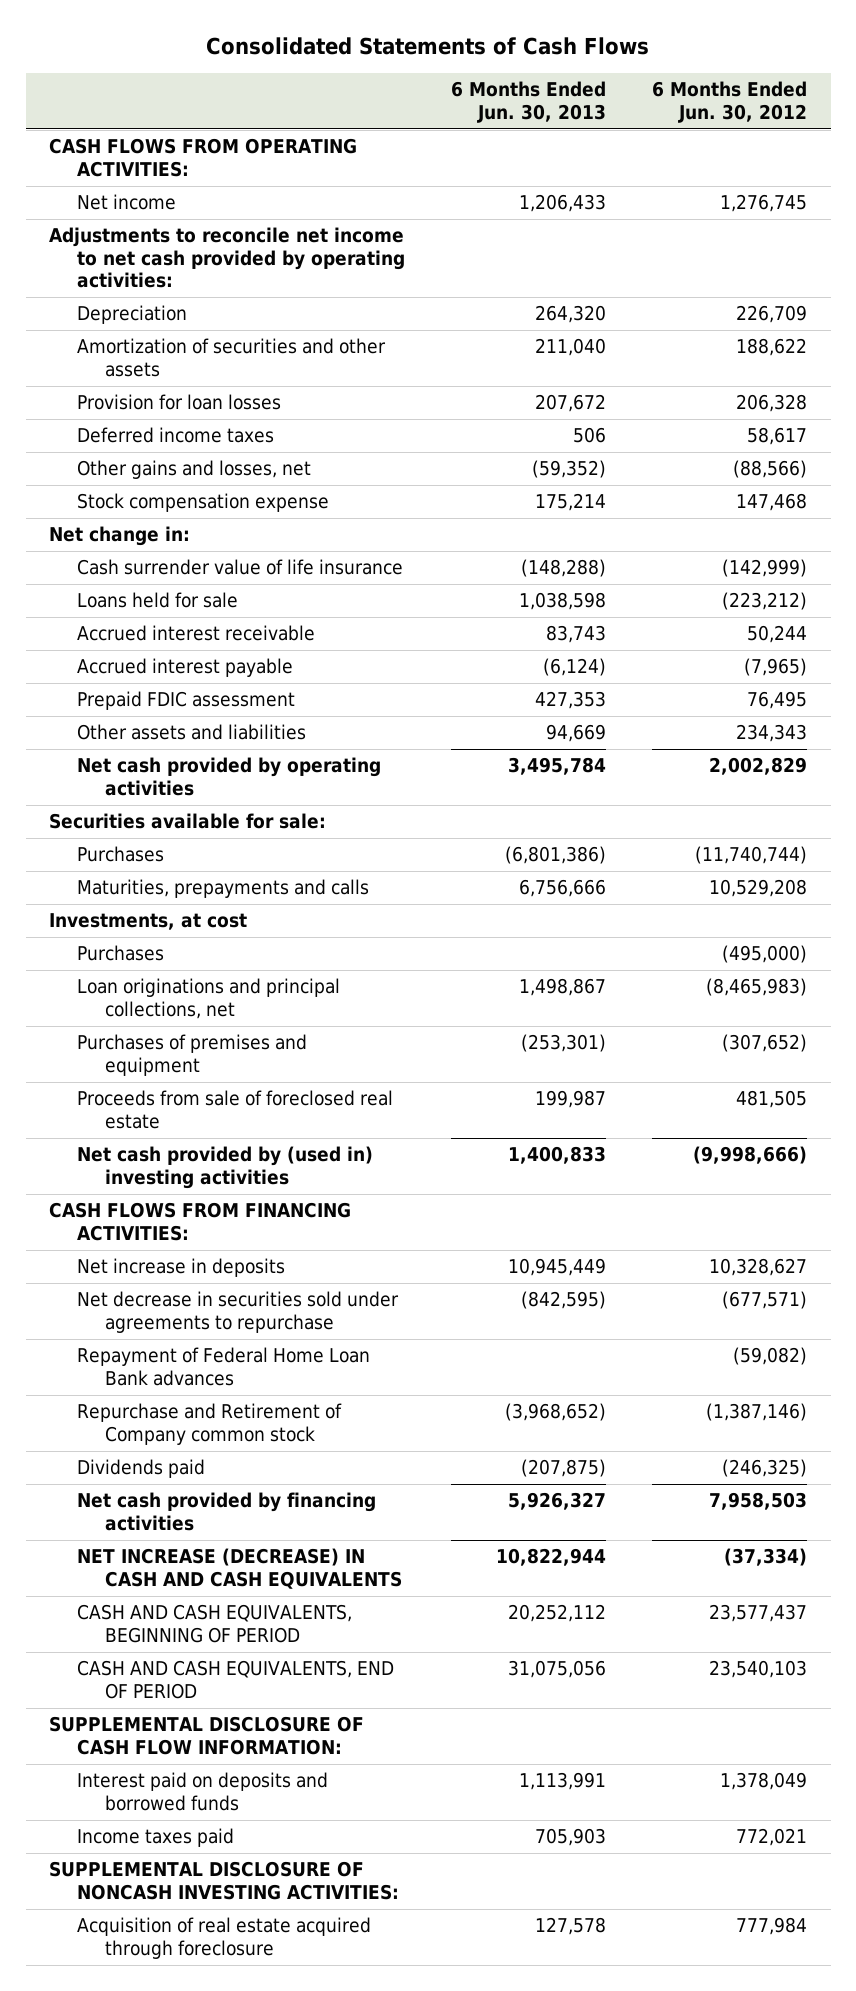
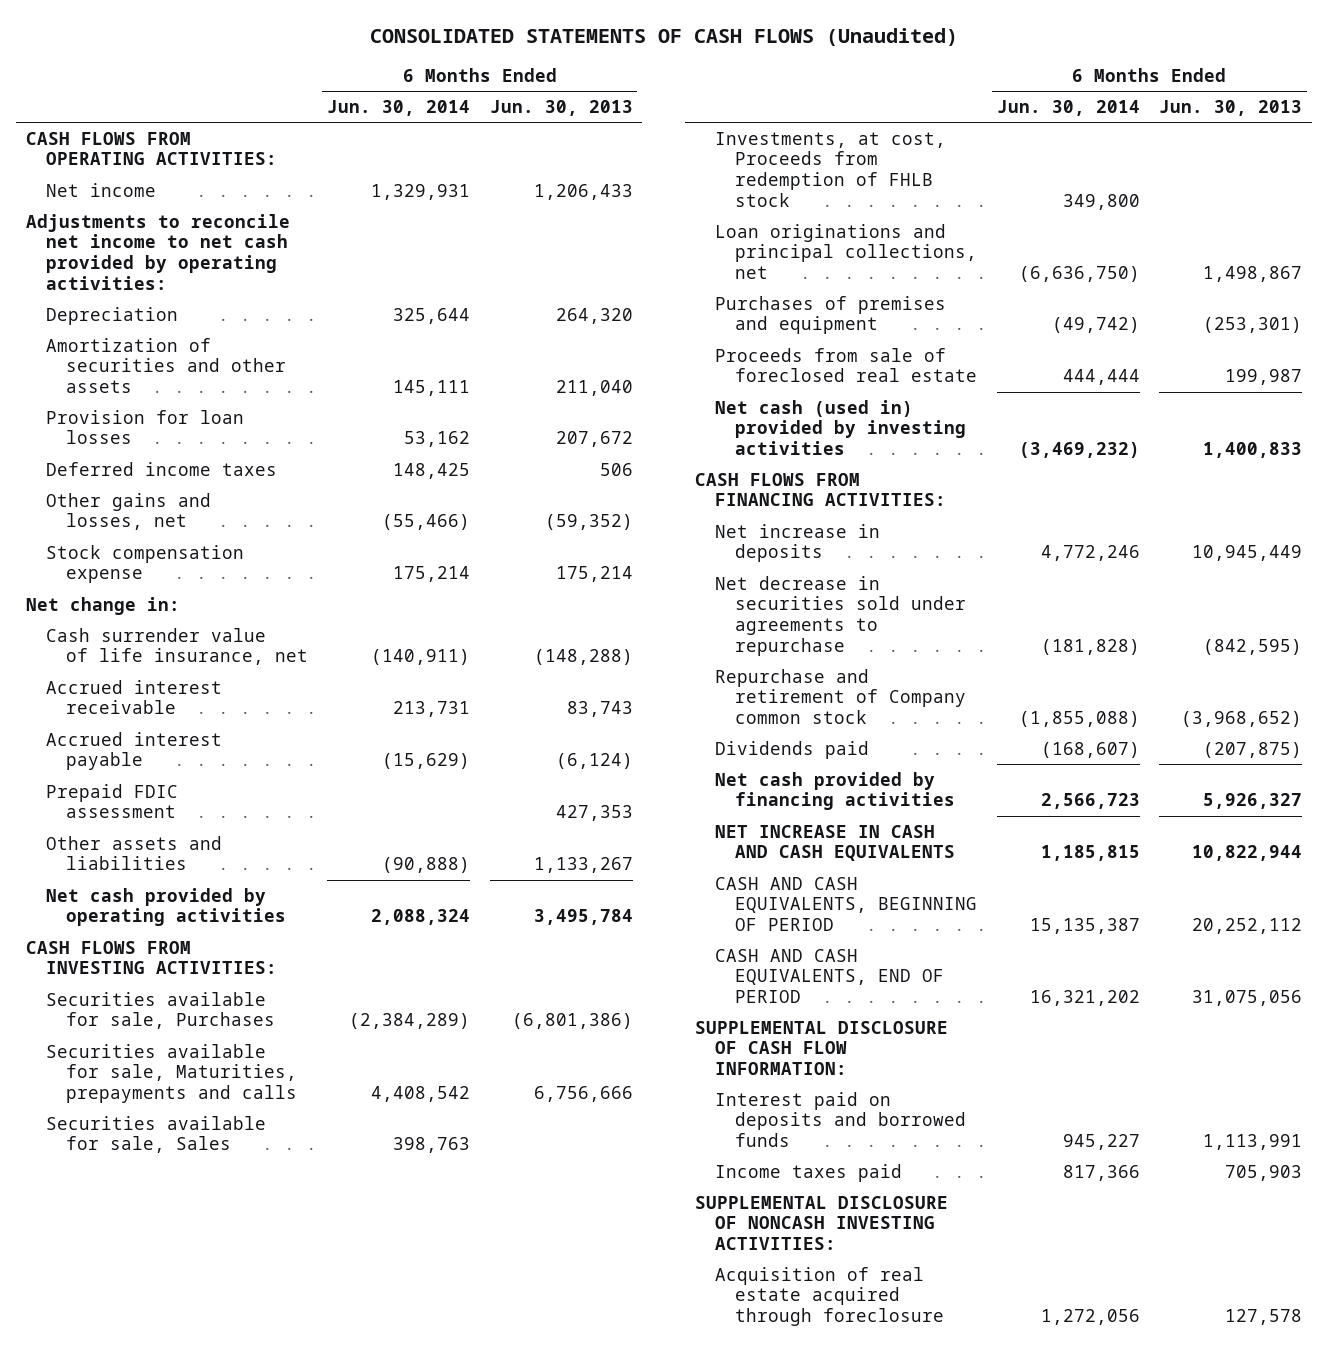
- Consolidated Statements of Cash Flows
+ CONSOLIDATED STATEMENTS OF CASH FLOWS (Unaudited)
- | 6 Months Ended Jun. 30, 2013 | 6 Months Ended Jun. 30, 2012
+ | 6 Months Ended Jun. 30, 2014 | 6 Months Ended Jun. 30, 2013
- Cash surrender value of life insurance | (148,288) | (142,999)
- Loans held for sale | 1,038,598 | (223,212)
+ Cash surrender value of life insurance, net | (140,911) | (148,288)
- Other assets and liabilities | 94,669 | 234,343
+ Other assets and liabilities | (90,888) | 1,133,267
- Securities available for sale:
- Purchases | (6,801,386) | (11,740,744)
- Maturities, prepayments and calls | 6,756,666 | 10,529,208
- Investments, at cost
- Purchases | | (495,000)
+ CASH FLOWS FROM INVESTING ACTIVITIES:
+ Securities available for sale, Purchases | (2,384,289) | (6,801,386)
+ Securities available for sale, Maturities, prepayments and calls | 4,408,542 | 6,756,666
+ Securities available for sale, Sales | 398,763 |
+ Investments, at cost, Proceeds from redemption of FHLB stock | 349,800 |
- Net cash provided by (used in) investing activities | 1,400,833 | (9,998,666)
+ Net cash (used in) provided by investing activities | (3,469,232) | 1,400,833
- Repayment of Federal Home Loan Bank advances | | (59,082)
- Repurchase and Retirement of Company common stock | (3,968,652) | (1,387,146)
+ Repurchase and retirement of Company common stock | (1,855,088) | (3,968,652)
- NET INCREASE (DECREASE) IN CASH AND CASH EQUIVALENTS | 10,822,944 | (37,334)
+ NET INCREASE IN CASH AND CASH EQUIVALENTS | 1,185,815 | 10,822,944

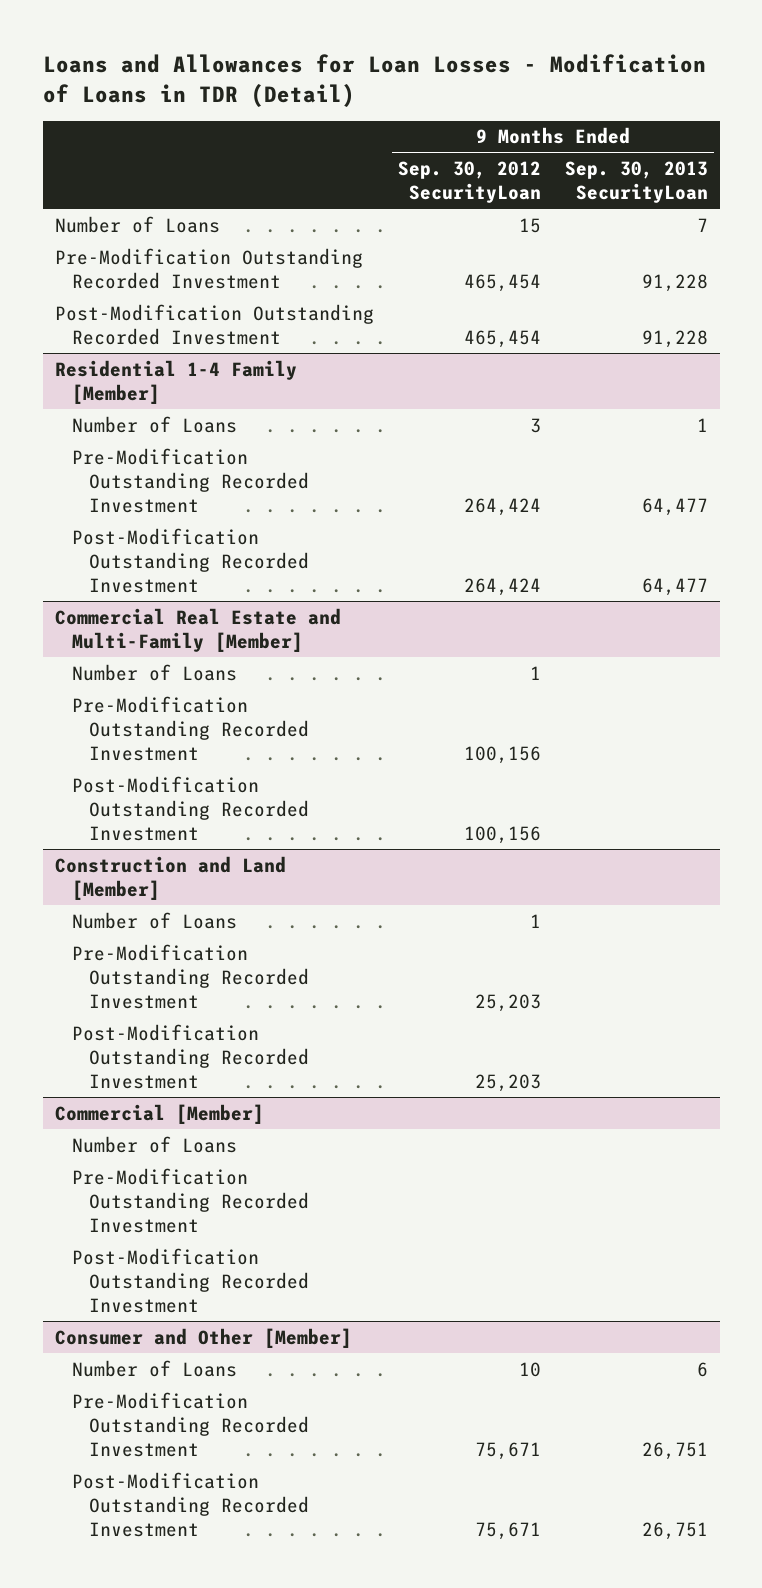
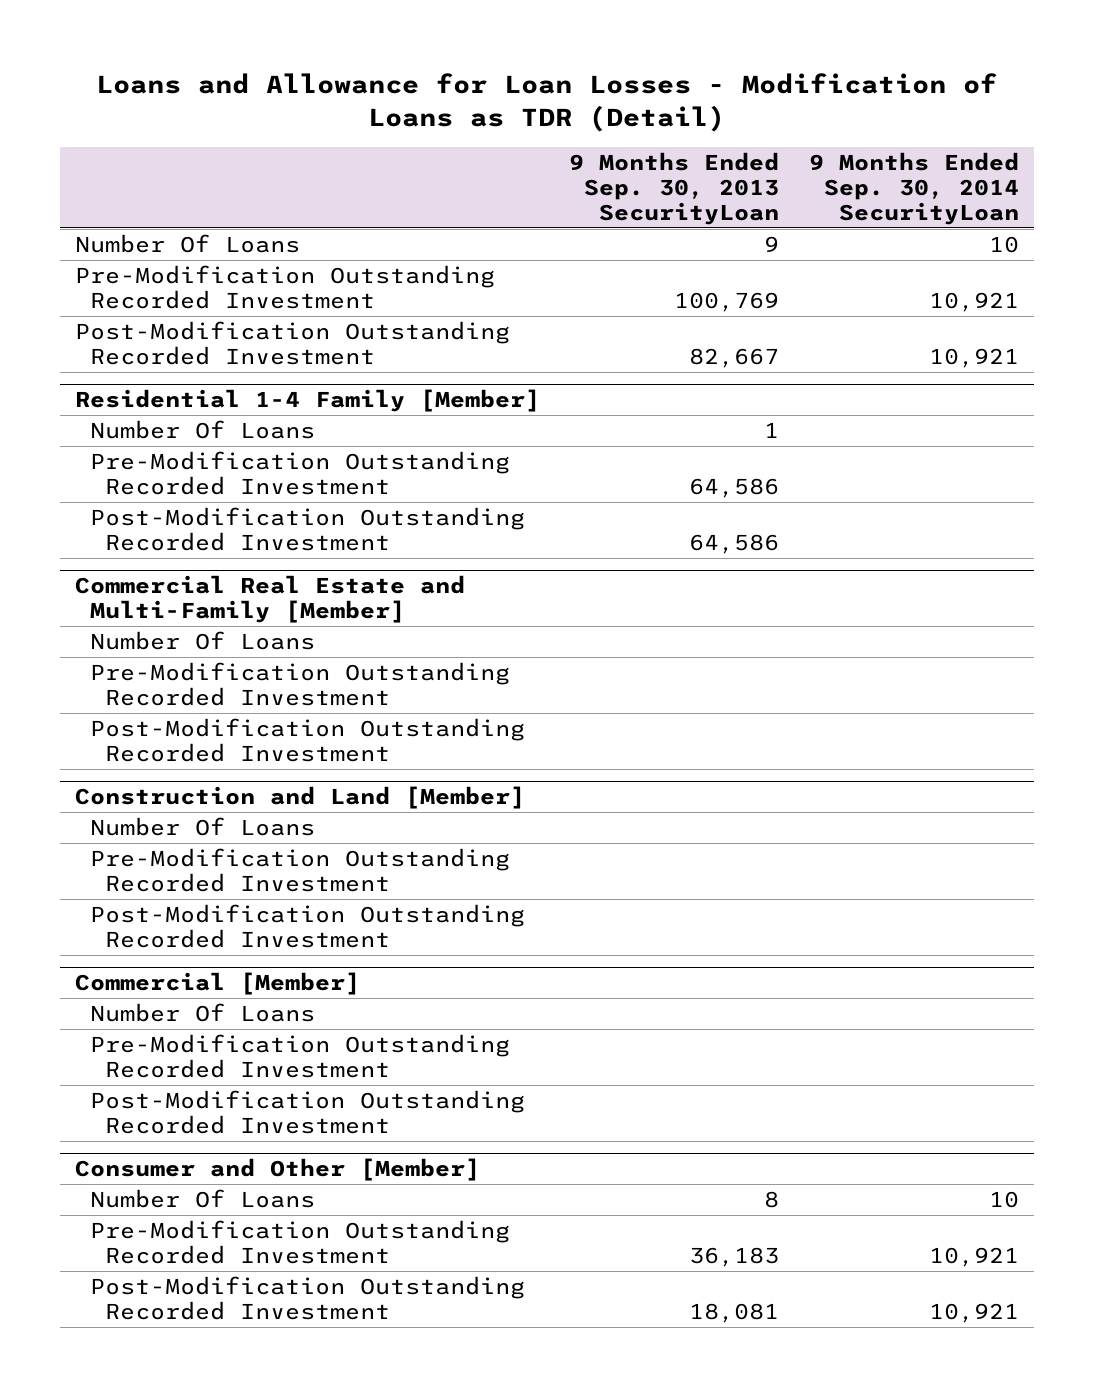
- Loans and Allowances for Loan Losses - Modification of Loans in TDR (Detail)
+ Loans and Allowance for Loan Losses - Modification of Loans as TDR (Detail)
- | 9 Months Ended Sep. 30, 2012 SecurityLoan | 9 Months Ended Sep. 30, 2013 SecurityLoan
+ | 9 Months Ended Sep. 30, 2013 SecurityLoan | 9 Months Ended Sep. 30, 2014 SecurityLoan
- Number of Loans | 15 | 7
- Pre-Modification Outstanding Recorded Investment | 465,454 | 91,228
- Post-Modification Outstanding Recorded Investment | 465,454 | 91,228
+ Number Of Loans | 9 | 10
+ Pre-Modification Outstanding Recorded Investment | 100,769 | 10,921
+ Post-Modification Outstanding Recorded Investment | 82,667 | 10,921
@ Residential 1-4 Family [Member]
- Number of Loans | 3 | 1
- Pre-Modification Outstanding Recorded Investment | 264,424 | 64,477
- Post-Modification Outstanding Recorded Investment | 264,424 | 64,477
+ Number Of Loans | 1 |
+ Pre-Modification Outstanding Recorded Investment | 64,586 |
+ Post-Modification Outstanding Recorded Investment | 64,586 |
@ Commercial Real Estate and Multi-Family [Member]
- Number of Loans | 1 |
+ Number Of Loans
@ Construction and Land [Member]
- Number of Loans | 1 |
+ Number Of Loans
@ Commercial [Member]
- Number of Loans
+ Number Of Loans
@ Consumer and Other [Member]
- Number of Loans | 10 | 6
- Pre-Modification Outstanding Recorded Investment | 75,671 | 26,751
- Post-Modification Outstanding Recorded Investment | 75,671 | 26,751
+ Number Of Loans | 8 | 10
+ Pre-Modification Outstanding Recorded Investment | 36,183 | 10,921
+ Post-Modification Outstanding Recorded Investment | 18,081 | 10,921

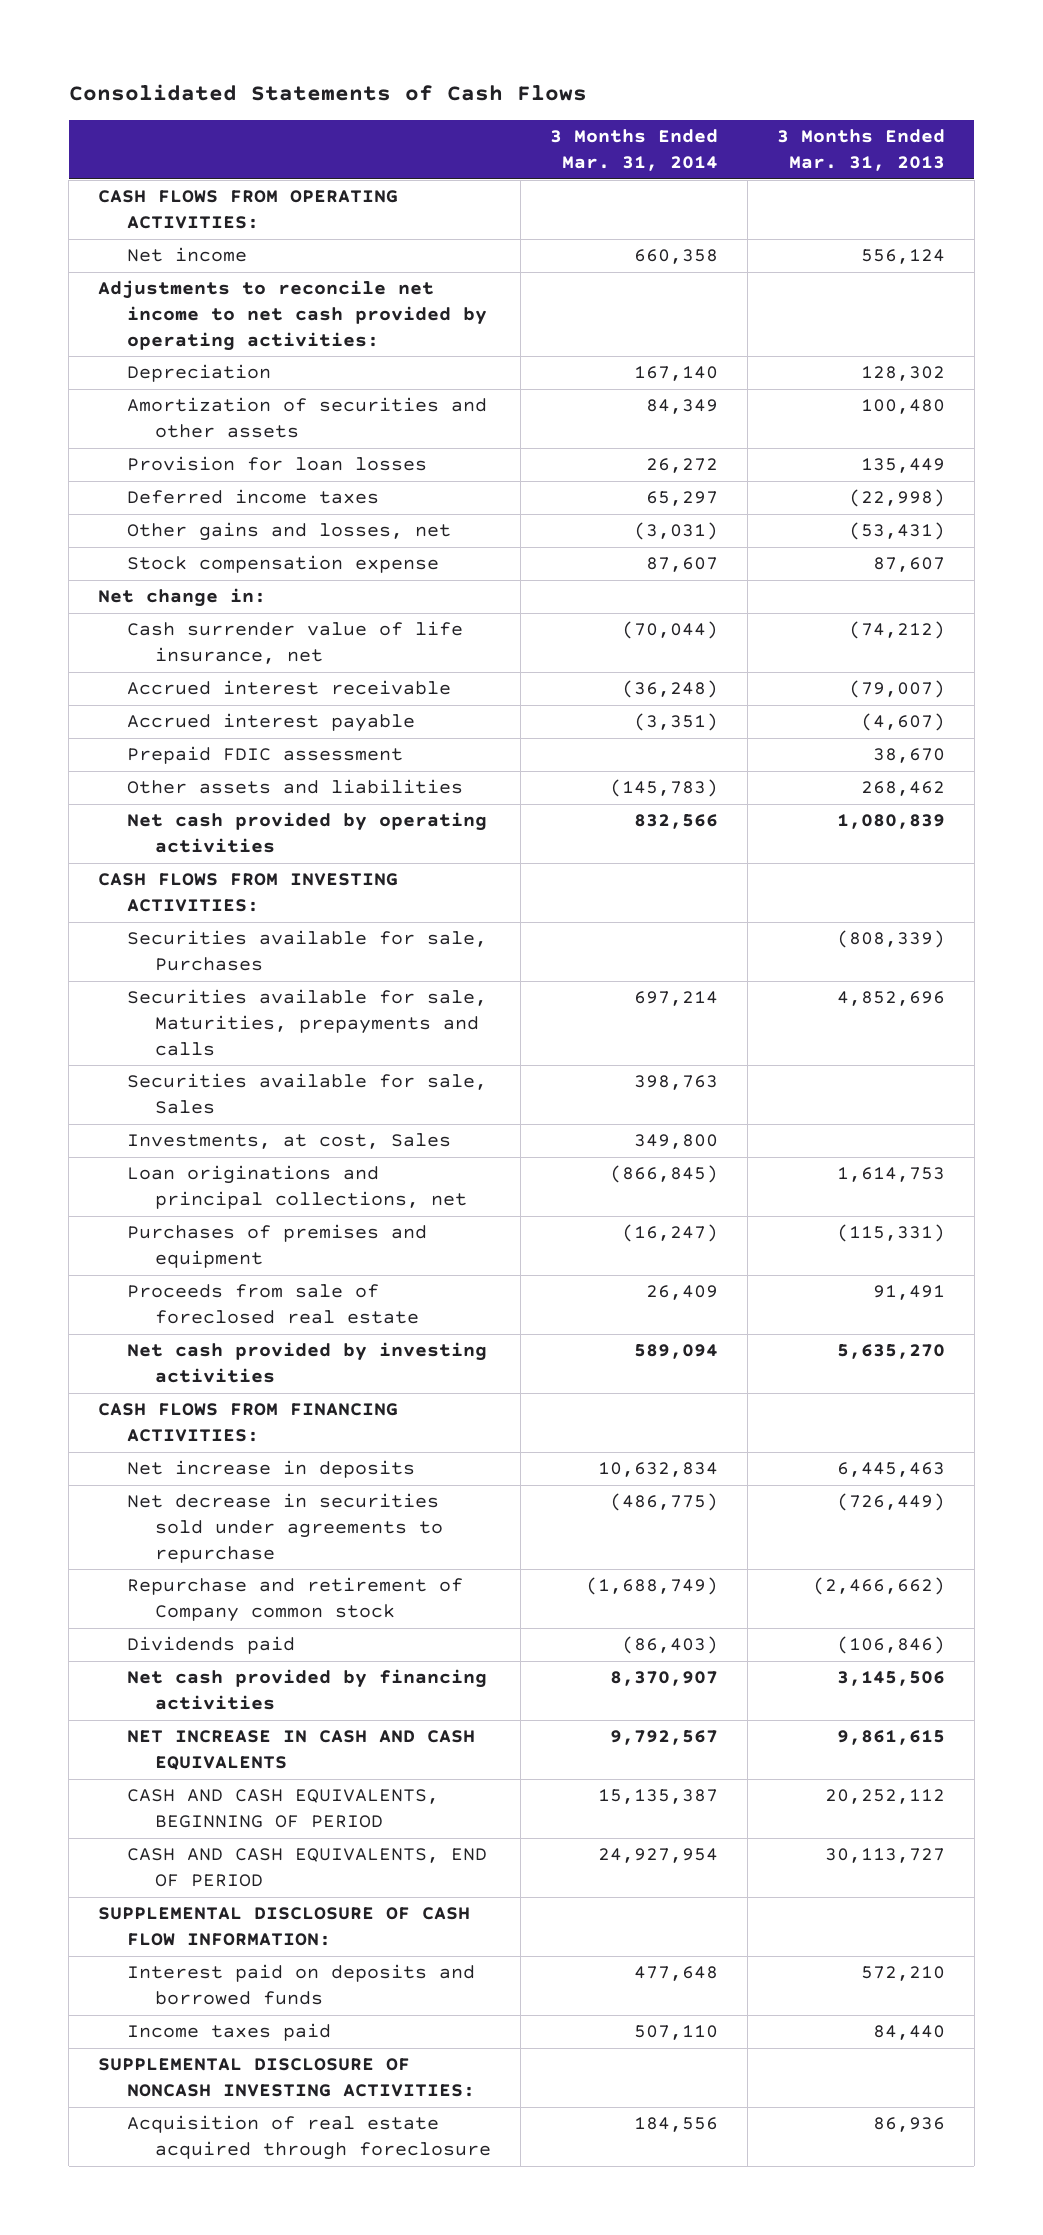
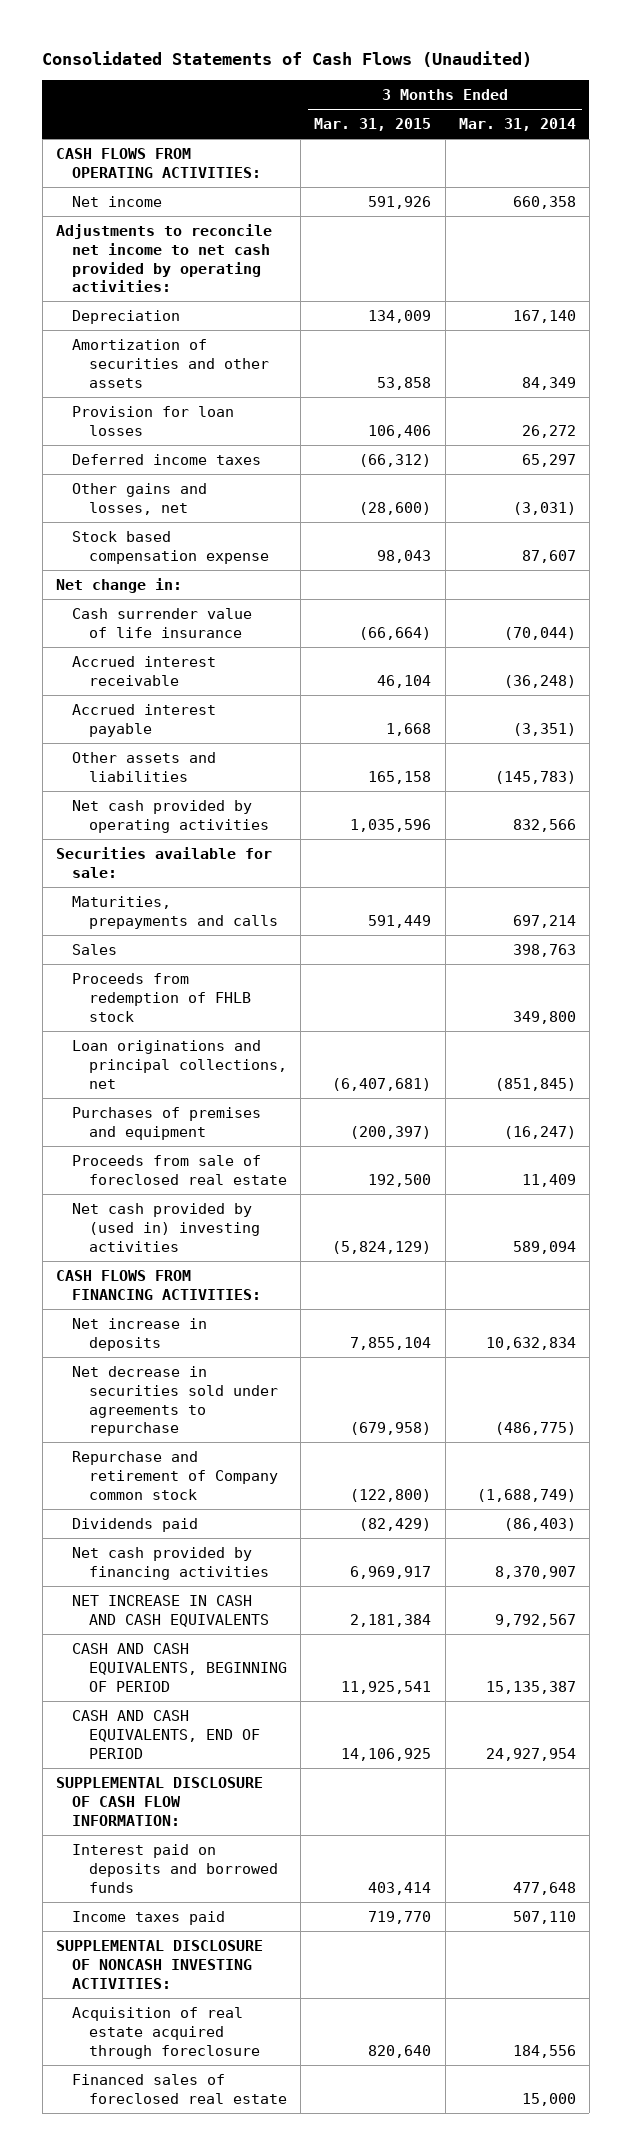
- Consolidated Statements of Cash Flows
+ Consolidated Statements of Cash Flows (Unaudited)
- | 3 Months Ended Mar. 31, 2014 | 3 Months Ended Mar. 31, 2013
+ | 3 Months Ended Mar. 31, 2015 | 3 Months Ended Mar. 31, 2014
- Stock compensation expense | 87,607 | 87,607
+ Stock based compensation expense | 98,043 | 87,607
- Cash surrender value of life insurance, net | (70,044) | (74,212)
+ Cash surrender value of life insurance | (66,664) | (70,044)
- Prepaid FDIC assessment | | 38,670
- CASH FLOWS FROM INVESTING ACTIVITIES:
- Securities available for sale, Purchases | | (808,339)
- Securities available for sale, Maturities, prepayments and calls | 697,214 | 4,852,696
- Securities available for sale, Sales | 398,763 |
- Investments, at cost, Sales | 349,800 |
- Loan originations and principal collections, net | (866,845) | 1,614,753
+ Securities available for sale:
+ Maturities, prepayments and calls | 591,449 | 697,214
+ Sales | | 398,763
+ Proceeds from redemption of FHLB stock | | 349,800
+ Loan originations and principal collections, net | (6,407,681) | (851,845)
- Proceeds from sale of foreclosed real estate | 26,409 | 91,491
- Net cash provided by investing activities | 589,094 | 5,635,270
+ Proceeds from sale of foreclosed real estate | 192,500 | 11,409
+ Net cash provided by (used in) investing activities | (5,824,129) | 589,094
+ Financed sales of foreclosed real estate | | 15,000

